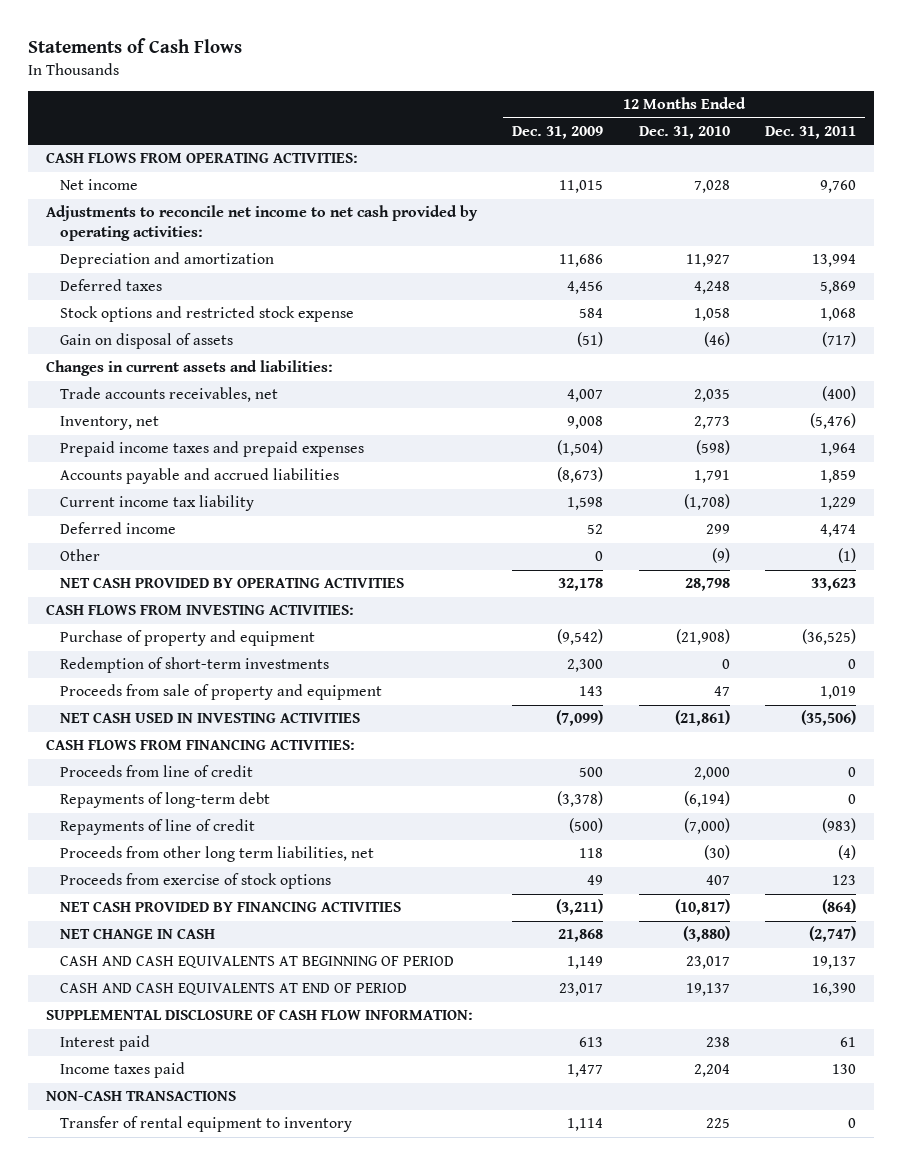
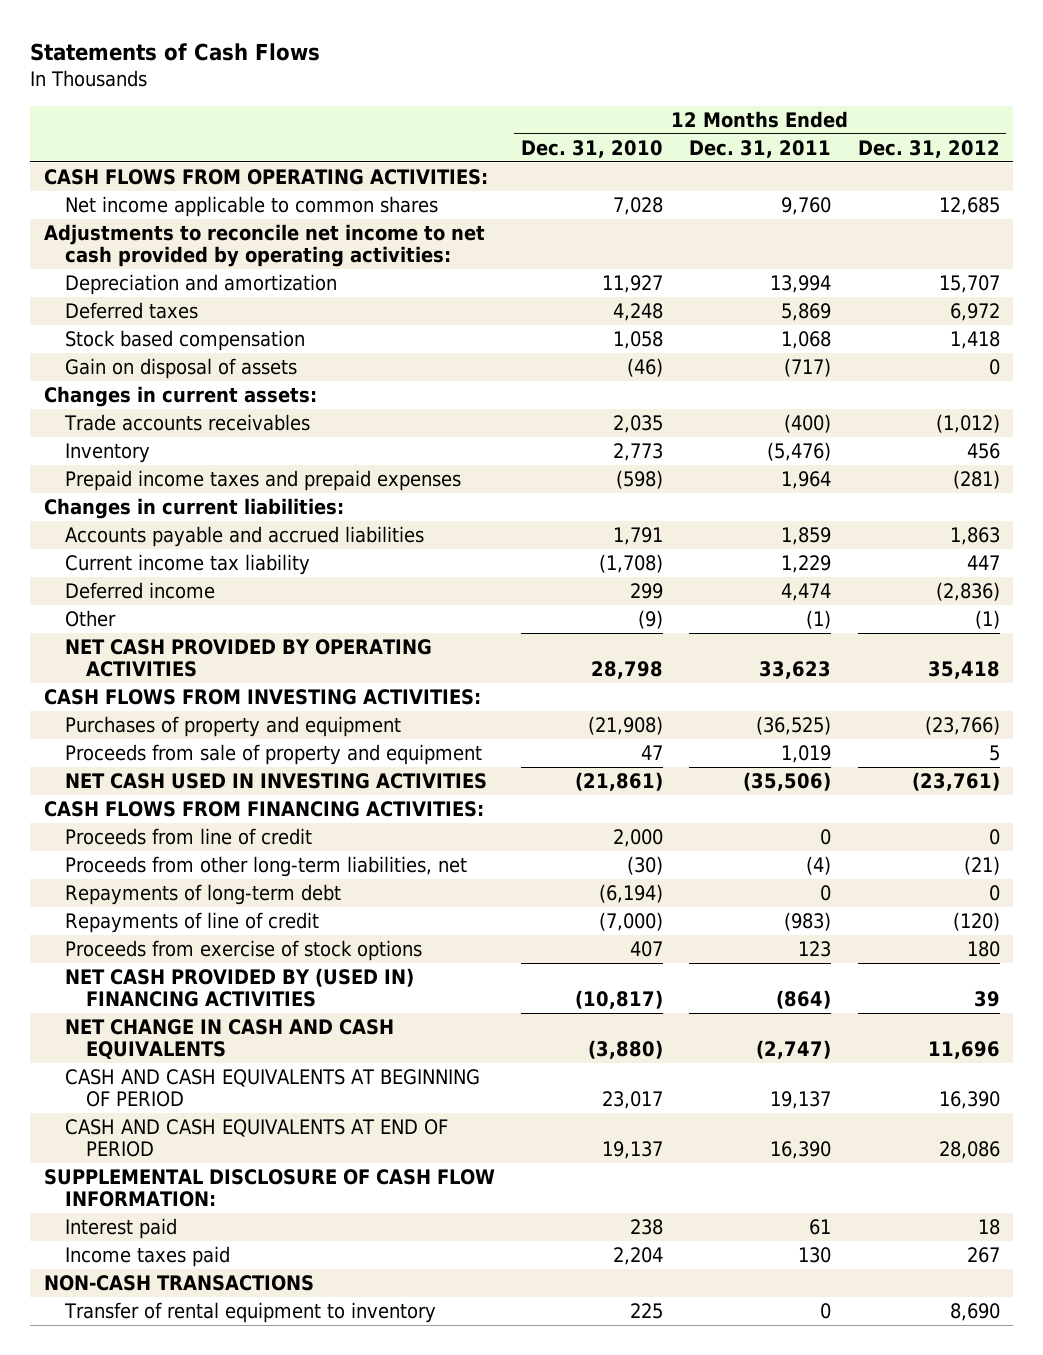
- | 12 Months Ended Dec. 31, 2009 | 12 Months Ended Dec. 31, 2010 | 12 Months Ended Dec. 31, 2011
+ | 12 Months Ended Dec. 31, 2010 | 12 Months Ended Dec. 31, 2011 | 12 Months Ended Dec. 31, 2012
- Net income | 11,015 | 7,028 | 9,760
+ Net income applicable to common shares | 7,028 | 9,760 | 12,685
- Stock options and restricted stock expense | 584 | 1,058 | 1,068
+ Stock based compensation | 1,058 | 1,068 | 1,418
- Changes in current assets and liabilities:
- Trade accounts receivables, net | 4,007 | 2,035 | (400)
- Inventory, net | 9,008 | 2,773 | (5,476)
+ Changes in current assets:
+ Trade accounts receivables | 2,035 | (400) | (1,012)
+ Inventory | 2,773 | (5,476) | 456
+ Changes in current liabilities:
- Purchase of property and equipment | (9,542) | (21,908) | (36,525)
- Redemption of short-term investments | 2,300 | 0 | 0
+ Purchases of property and equipment | (21,908) | (36,525) | (23,766)
+ Proceeds from other long-term liabilities, net | (30) | (4) | (21)
- Proceeds from other long term liabilities, net | 118 | (30) | (4)
- NET CASH PROVIDED BY FINANCING ACTIVITIES | (3,211) | (10,817) | (864)
- NET CHANGE IN CASH | 21,868 | (3,880) | (2,747)
+ NET CASH PROVIDED BY (USED IN) FINANCING ACTIVITIES | (10,817) | (864) | 39
+ NET CHANGE IN CASH AND CASH EQUIVALENTS | (3,880) | (2,747) | 11,696

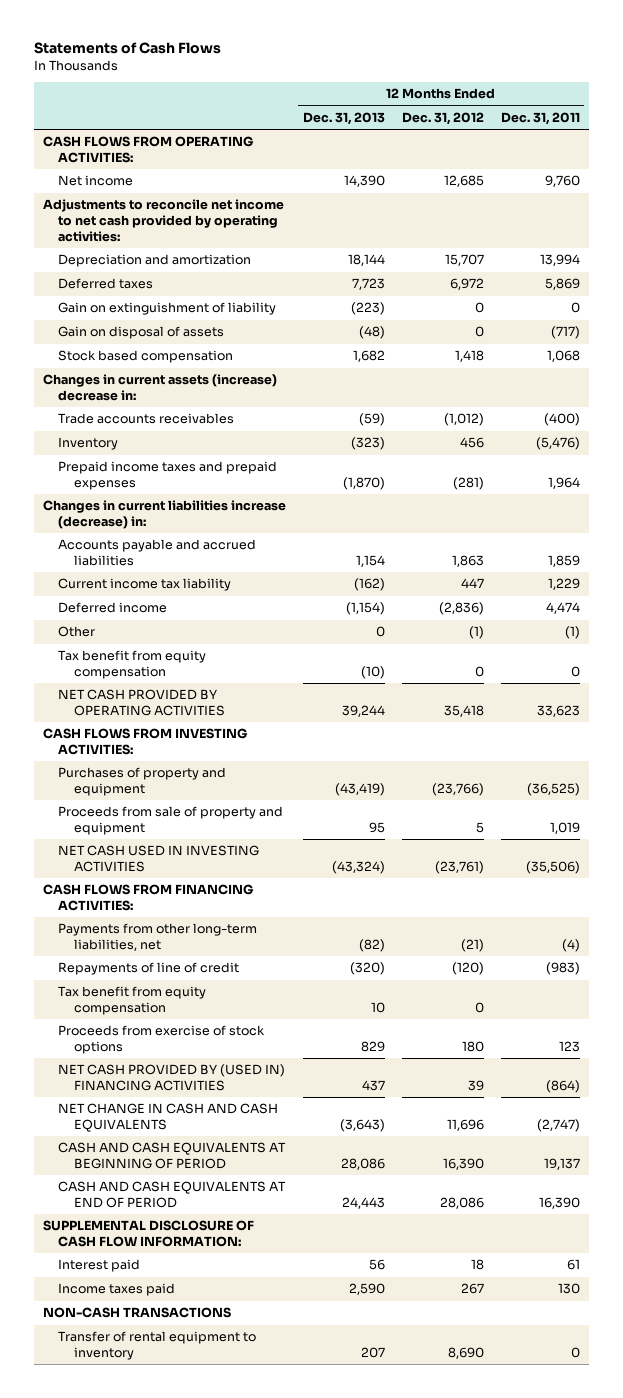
- | 12 Months Ended Dec. 31, 2010 | 12 Months Ended Dec. 31, 2011 | 12 Months Ended Dec. 31, 2012
+ | 12 Months Ended Dec. 31, 2013 | 12 Months Ended Dec. 31, 2012 | 12 Months Ended Dec. 31, 2011
- Net income applicable to common shares | 7,028 | 9,760 | 12,685
+ Net income | 14,390 | 12,685 | 9,760
+ Gain on extinguishment of liability | (223) | 0 | 0
- Changes in current assets:
moved down: Stock based compensation | 1,682 | 1,418 | 1,068
+ Changes in current assets (increase) decrease in:
- Changes in current liabilities:
+ Changes in current liabilities increase (decrease) in:
+ Tax benefit from equity compensation | (10) | 0 | 0
- Proceeds from line of credit | 2,000 | 0 | 0
- Proceeds from other long-term liabilities, net | (30) | (4) | (21)
- Repayments of long-term debt | (6,194) | 0 | 0
+ Payments from other long-term liabilities, net | (82) | (21) | (4)
+ Tax benefit from equity compensation | 10 | 0 |

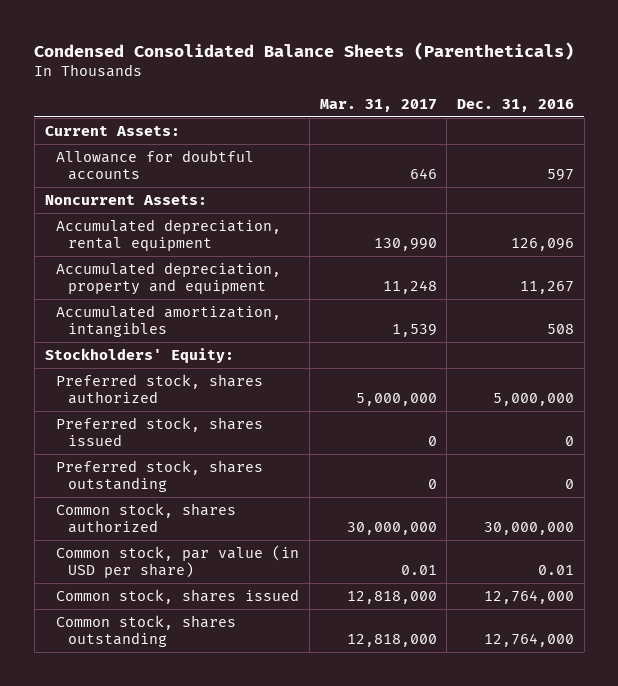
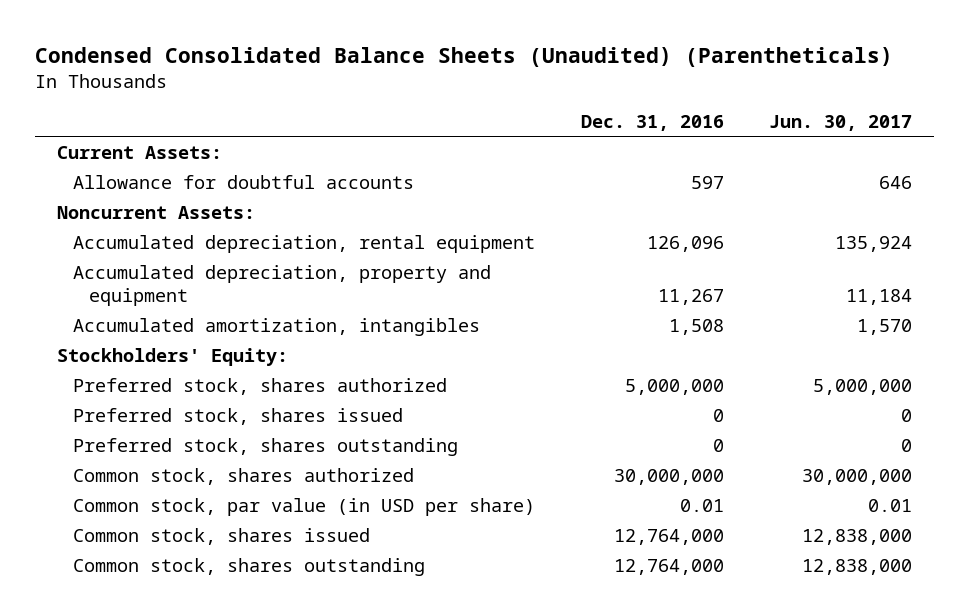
- Condensed Consolidated Balance Sheets (Parentheticals)
+ Condensed Consolidated Balance Sheets (Unaudited) (Parentheticals)
- | Mar. 31, 2017 | Dec. 31, 2016
+ | Dec. 31, 2016 | Jun. 30, 2017
- Accumulated amortization, intangibles | 1,539 | 508
+ Accumulated amortization, intangibles | 1,508 | 1,570

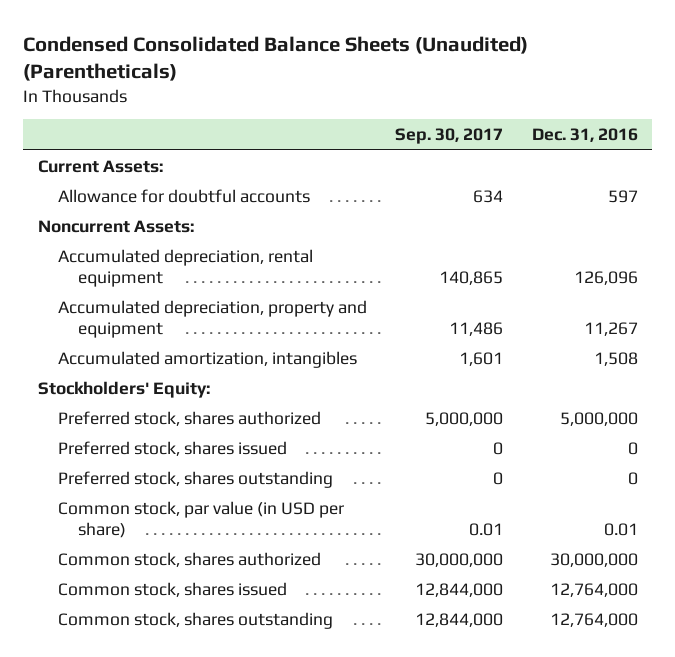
- | Dec. 31, 2016 | Jun. 30, 2017
+ | Sep. 30, 2017 | Dec. 31, 2016
moved down: Common stock, shares authorized | 30,000,000 | 30,000,000

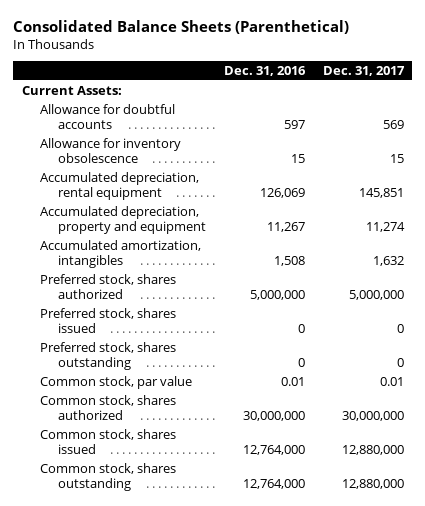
- Condensed Consolidated Balance Sheets (Unaudited) (Parentheticals)
+ Consolidated Balance Sheets (Parenthetical)
- | Sep. 30, 2017 | Dec. 31, 2016
+ | Dec. 31, 2016 | Dec. 31, 2017
- Noncurrent Assets:
- Accumulated depreciation, rental equipment | 140,865 | 126,096
+ Allowance for inventory obsolescence | 15 | 15
+ Accumulated depreciation, rental equipment | 126,069 | 145,851
- Stockholders' Equity:
- Common stock, par value (in USD per share) | 0.01 | 0.01
+ Common stock, par value | 0.01 | 0.01

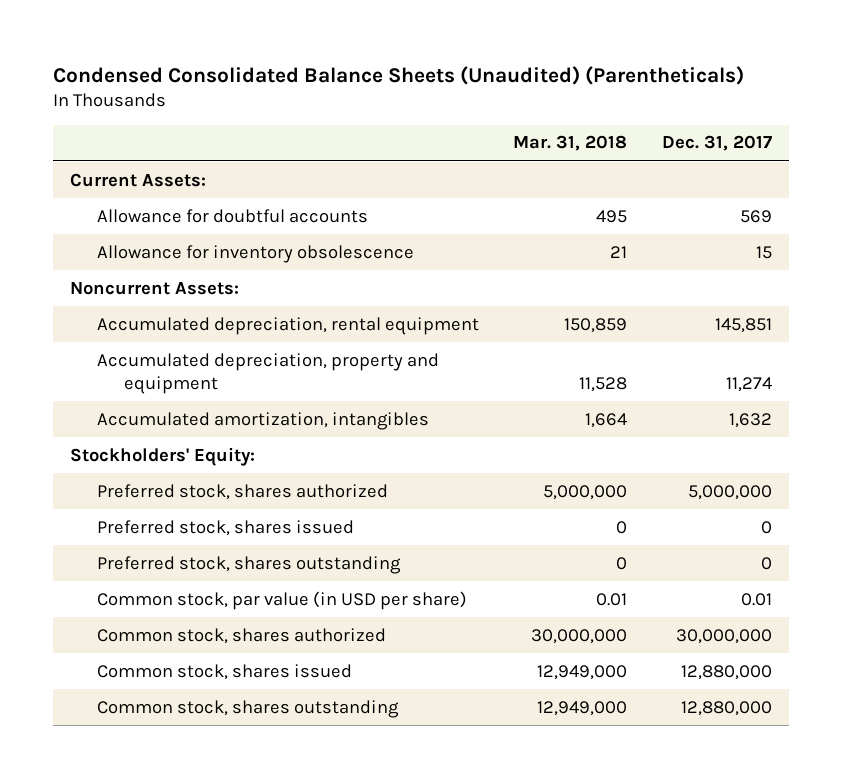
- Consolidated Balance Sheets (Parenthetical)
+ Condensed Consolidated Balance Sheets (Unaudited) (Parentheticals)
- | Dec. 31, 2016 | Dec. 31, 2017
+ | Mar. 31, 2018 | Dec. 31, 2017
+ Noncurrent Assets:
+ Stockholders' Equity:
- Common stock, par value | 0.01 | 0.01
+ Common stock, par value (in USD per share) | 0.01 | 0.01

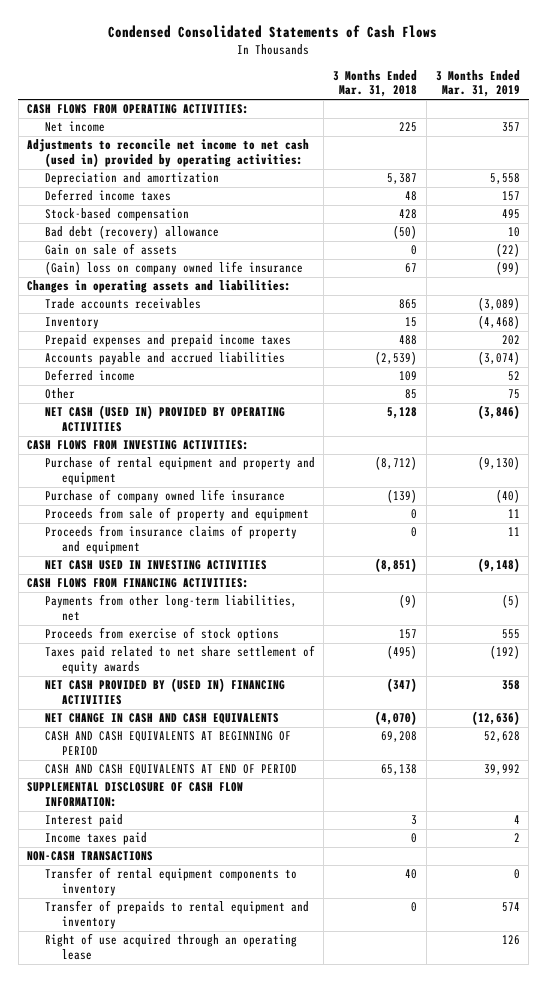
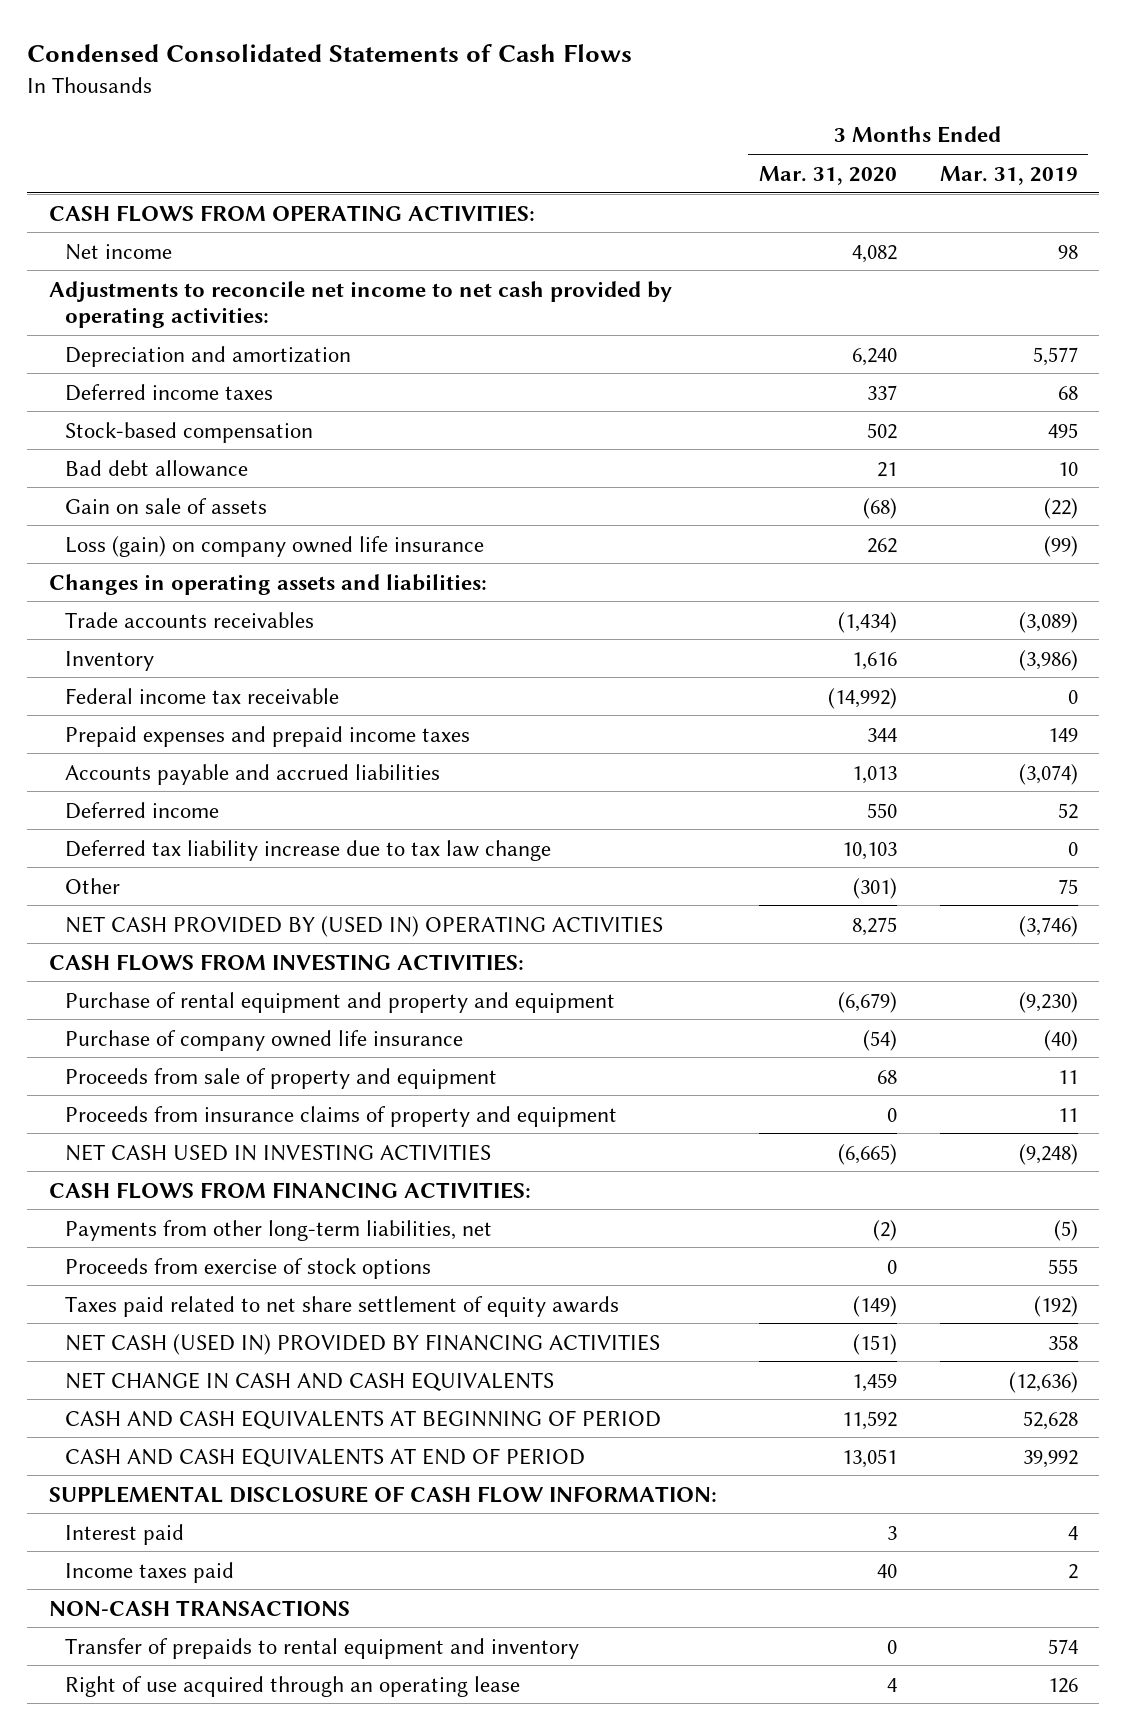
- | 3 Months Ended Mar. 31, 2018 | 3 Months Ended Mar. 31, 2019
+ | 3 Months Ended Mar. 31, 2020 | 3 Months Ended Mar. 31, 2019
- Net income | 225 | 357
- Adjustments to reconcile net income to net cash (used in) provided by operating activities:
- Depreciation and amortization | 5,387 | 5,558
- Deferred income taxes | 48 | 157
+ Net income | 4,082 | 98
+ Adjustments to reconcile net income to net cash provided by operating activities:
+ Depreciation and amortization | 6,240 | 5,577
+ Deferred income taxes | 337 | 68
- Bad debt (recovery) allowance | (50) | 10
+ Bad debt allowance | 21 | 10
- (Gain) loss on company owned life insurance | 67 | (99)
+ Loss (gain) on company owned life insurance | 262 | (99)
- Inventory | 15 | (4,468)
- Prepaid expenses and prepaid income taxes | 488 | 202
+ Inventory | 1,616 | (3,986)
+ Federal income tax receivable | (14,992) | 0
+ Prepaid expenses and prepaid income taxes | 344 | 149
+ Deferred tax liability increase due to tax law change | 10,103 | 0
- NET CASH (USED IN) PROVIDED BY OPERATING ACTIVITIES | 5,128 | (3,846)
+ NET CASH PROVIDED BY (USED IN) OPERATING ACTIVITIES | 8,275 | (3,746)
- Purchase of rental equipment and property and equipment | (8,712) | (9,130)
+ Purchase of rental equipment and property and equipment | (6,679) | (9,230)
- NET CASH USED IN INVESTING ACTIVITIES | (8,851) | (9,148)
+ NET CASH USED IN INVESTING ACTIVITIES | (6,665) | (9,248)
- NET CASH PROVIDED BY (USED IN) FINANCING ACTIVITIES | (347) | 358
+ NET CASH (USED IN) PROVIDED BY FINANCING ACTIVITIES | (151) | 358
- Transfer of rental equipment components to inventory | 40 | 0

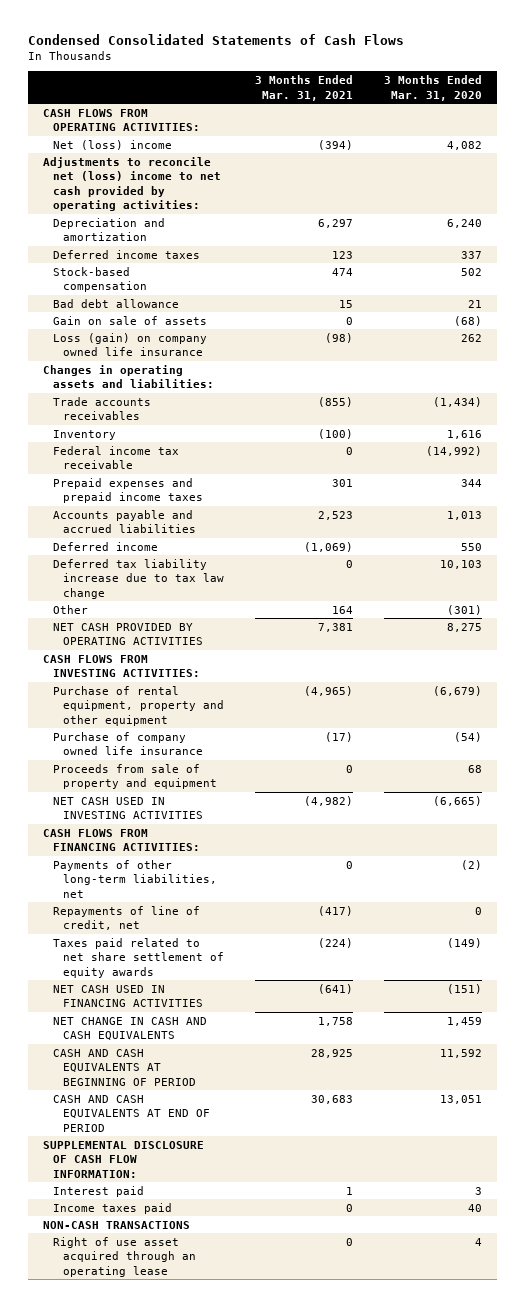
- | 3 Months Ended Mar. 31, 2020 | 3 Months Ended Mar. 31, 2019
+ | 3 Months Ended Mar. 31, 2021 | 3 Months Ended Mar. 31, 2020
- Net income | 4,082 | 98
- Adjustments to reconcile net income to net cash provided by operating activities:
+ Net (loss) income | (394) | 4,082
+ Adjustments to reconcile net (loss) income to net cash provided by operating activities:
- NET CASH PROVIDED BY (USED IN) OPERATING ACTIVITIES | 8,275 | (3,746)
+ NET CASH PROVIDED BY OPERATING ACTIVITIES | 7,381 | 8,275
- Purchase of rental equipment and property and equipment | (6,679) | (9,230)
+ Purchase of rental equipment, property and other equipment | (4,965) | (6,679)
- Proceeds from insurance claims of property and equipment | 0 | 11
- Payments from other long-term liabilities, net | (2) | (5)
- Proceeds from exercise of stock options | 0 | 555
+ Payments of other long-term liabilities, net | 0 | (2)
+ Repayments of line of credit, net | (417) | 0
- NET CASH (USED IN) PROVIDED BY FINANCING ACTIVITIES | (151) | 358
+ NET CASH USED IN FINANCING ACTIVITIES | (641) | (151)
- Transfer of prepaids to rental equipment and inventory | 0 | 574
- Right of use acquired through an operating lease | 4 | 126
+ Right of use asset acquired through an operating lease | 0 | 4

